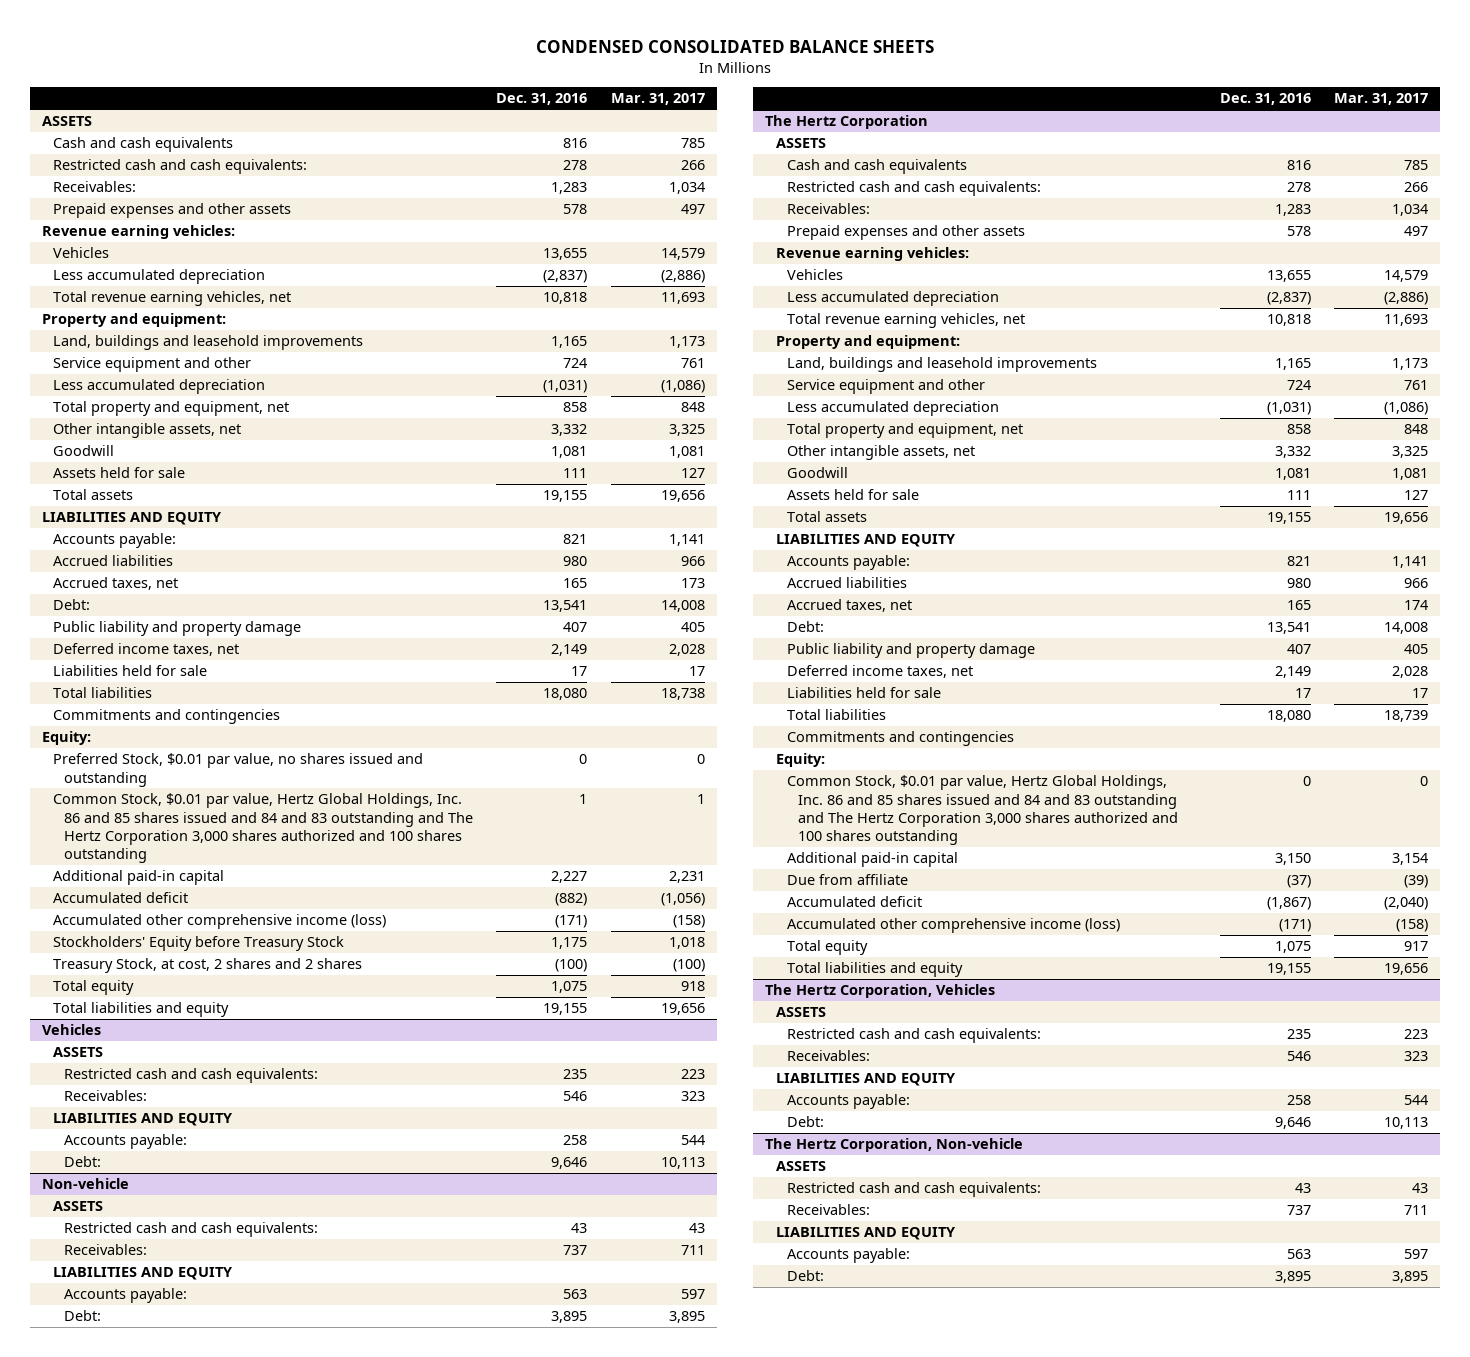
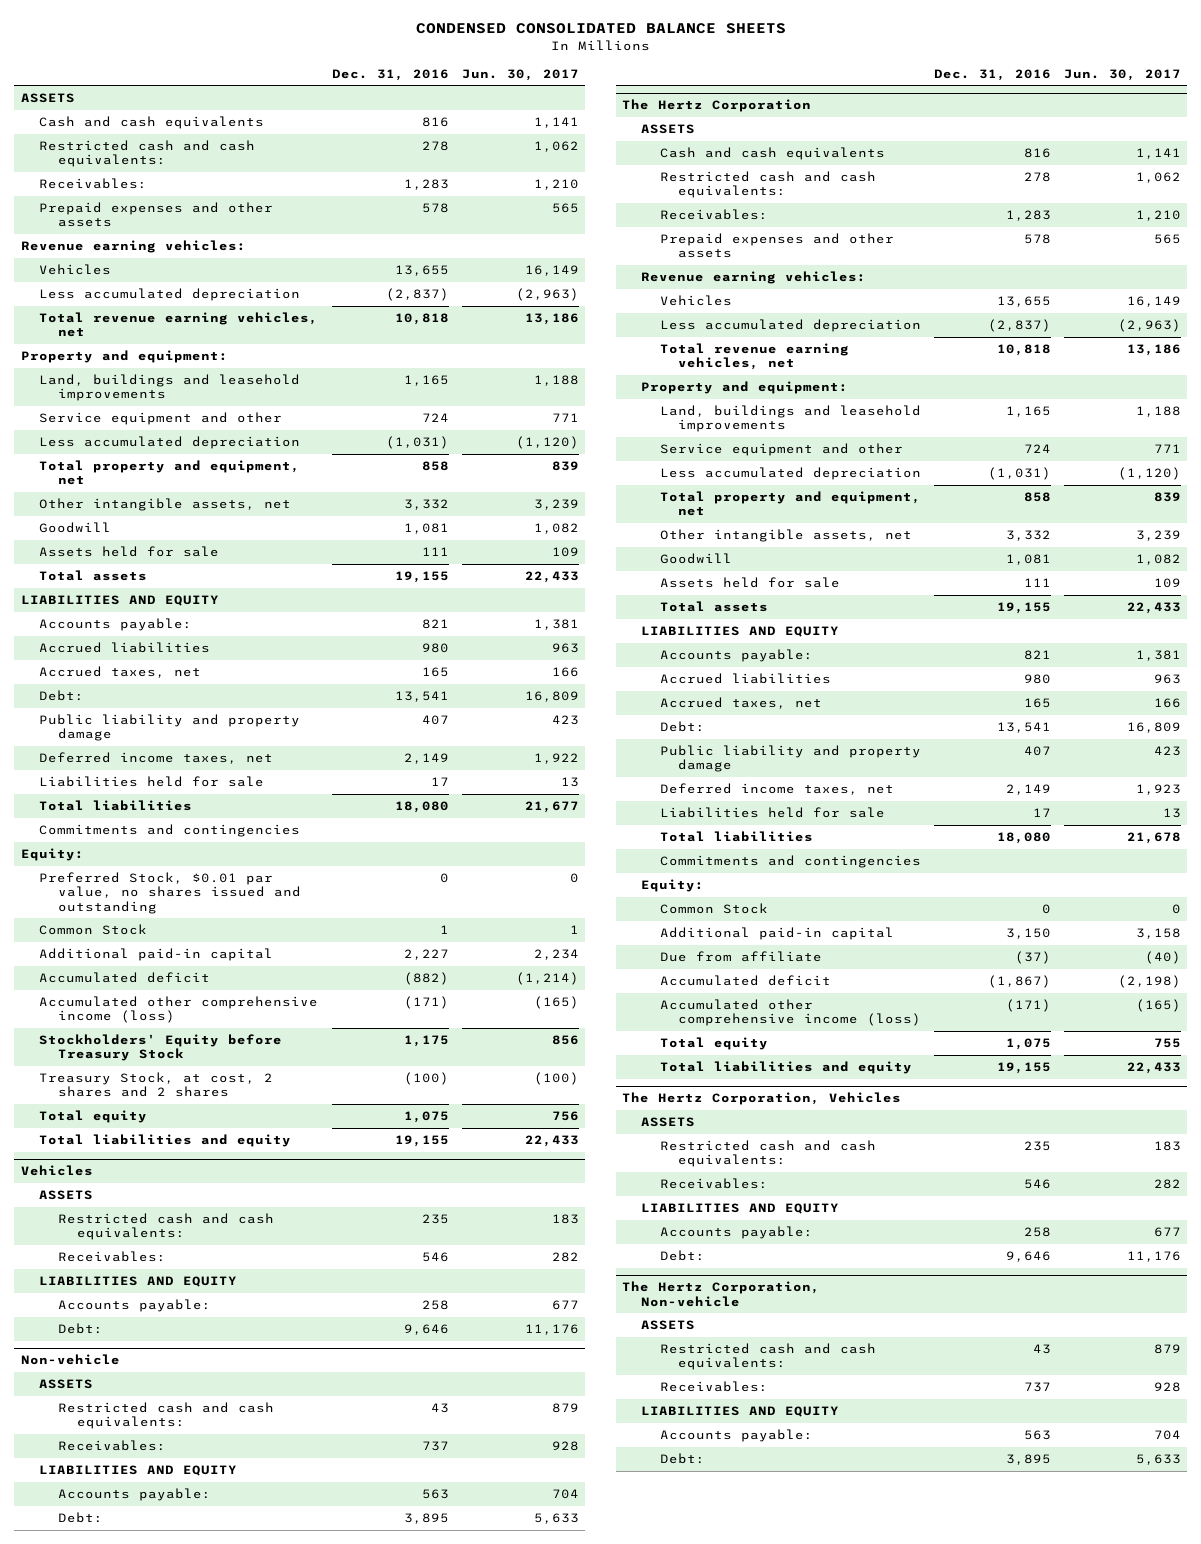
- | Dec. 31, 2016 | Mar. 31, 2017
+ | Dec. 31, 2016 | Jun. 30, 2017
- Common Stock, $0.01 par value, Hertz Global Holdings, Inc. 86 and 85 shares issued and 84 and 83 outstanding and The Hertz Corporation 3,000 shares authorized and 100 shares outstanding | 1 | 1
+ Common Stock | 1 | 1
@ The Hertz Corporation
- Common Stock, $0.01 par value, Hertz Global Holdings, Inc. 86 and 85 shares issued and 84 and 83 outstanding and The Hertz Corporation 3,000 shares authorized and 100 shares outstanding | 0 | 0
+ Common Stock | 0 | 0

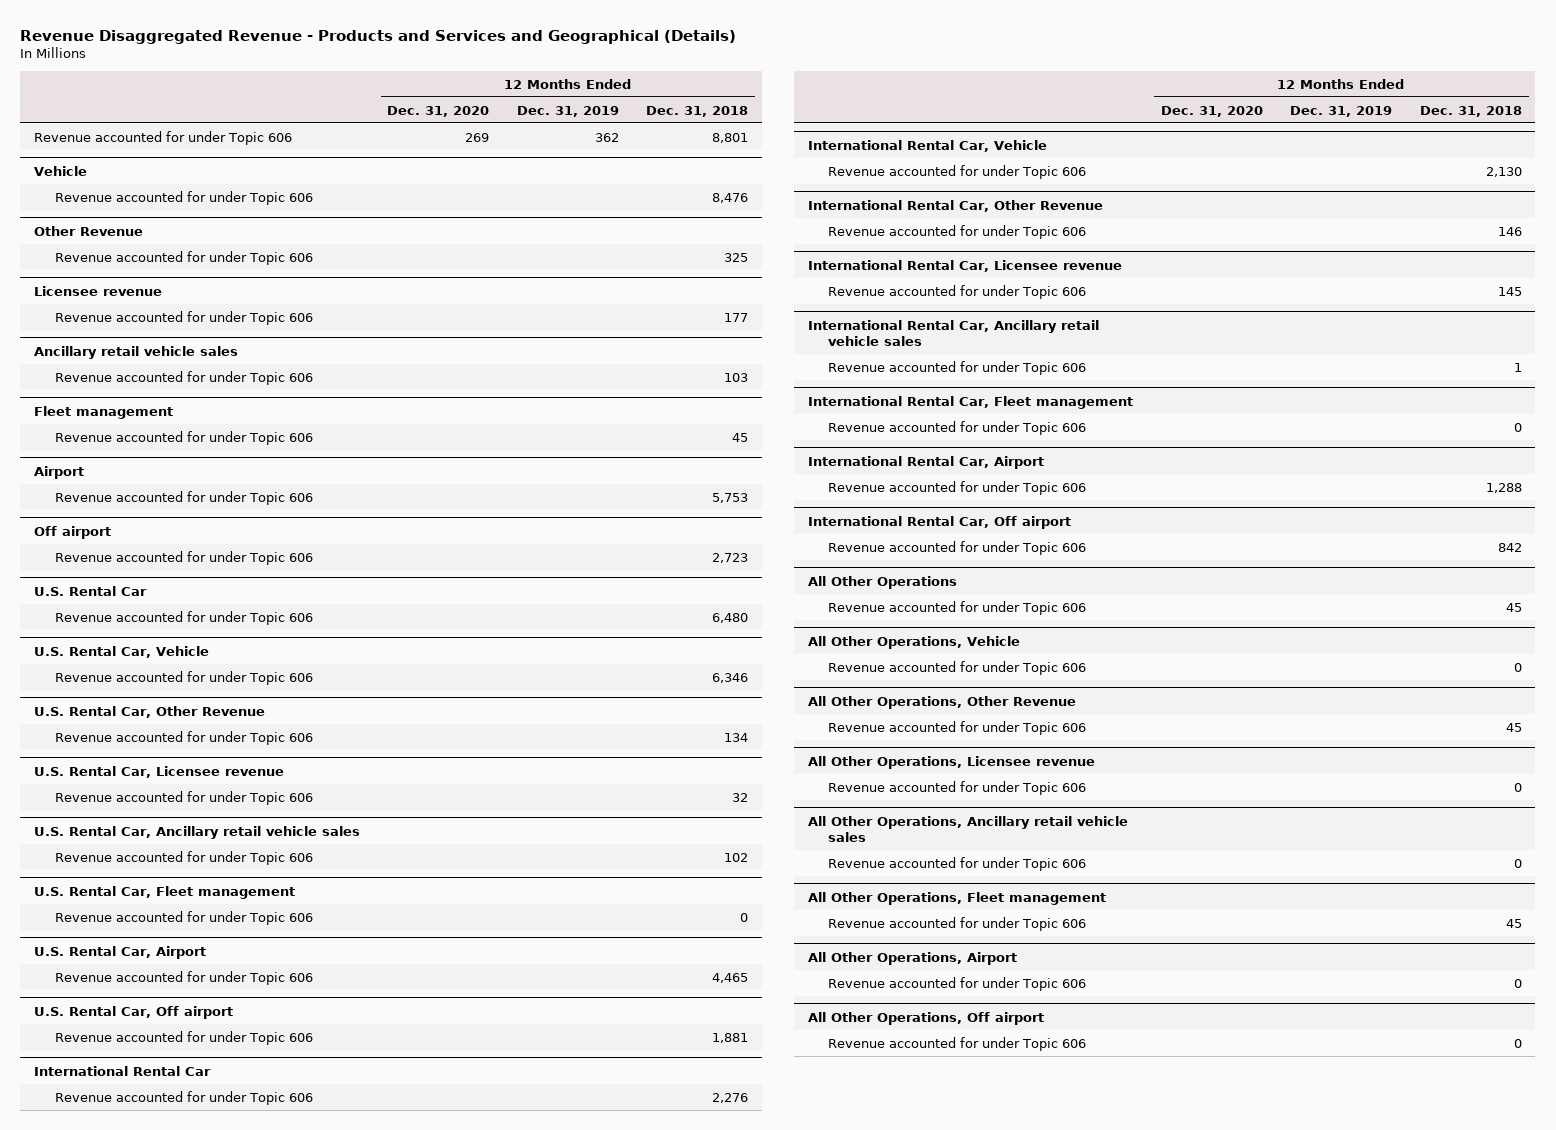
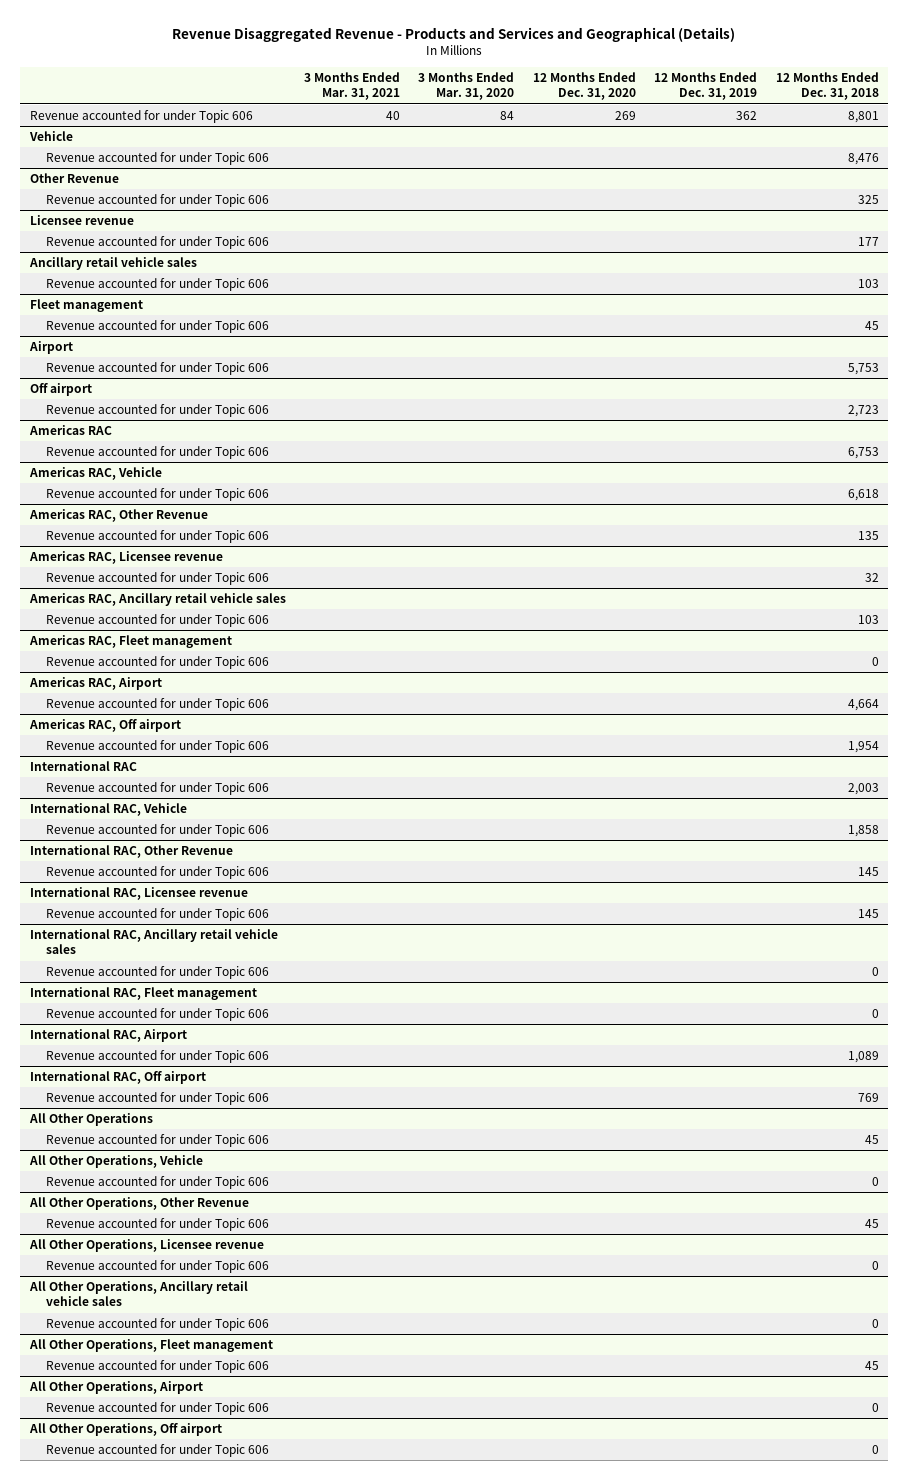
- | 12 Months Ended Dec. 31, 2020 | 12 Months Ended Dec. 31, 2019 | 12 Months Ended Dec. 31, 2018
+ | 3 Months Ended Mar. 31, 2021 | 3 Months Ended Mar. 31, 2020 | 12 Months Ended Dec. 31, 2020 | 12 Months Ended Dec. 31, 2019 | 12 Months Ended Dec. 31, 2018
- U.S. Rental Car
- Revenue accounted for under Topic 606 | | | 6,480
- U.S. Rental Car, Vehicle
- Revenue accounted for under Topic 606 | | | 6,346
- U.S. Rental Car, Other Revenue
- Revenue accounted for under Topic 606 | | | 134
- U.S. Rental Car, Licensee revenue
+ Americas RAC
+ Revenue accounted for under Topic 606 | | | | | 6,753
+ Americas RAC, Vehicle
+ Revenue accounted for under Topic 606 | | | | | 6,618
+ Americas RAC, Other Revenue
+ Revenue accounted for under Topic 606 | | | | | 135
+ Americas RAC, Licensee revenue
- U.S. Rental Car, Ancillary retail vehicle sales
- Revenue accounted for under Topic 606 | | | 102
- U.S. Rental Car, Fleet management
+ Americas RAC, Ancillary retail vehicle sales
+ Revenue accounted for under Topic 606 | | | | | 103
+ Americas RAC, Fleet management
- U.S. Rental Car, Airport
- Revenue accounted for under Topic 606 | | | 4,465
- U.S. Rental Car, Off airport
- Revenue accounted for under Topic 606 | | | 1,881
- International Rental Car
- Revenue accounted for under Topic 606 | | | 2,276
- International Rental Car, Vehicle
- Revenue accounted for under Topic 606 | | | 2,130
- International Rental Car, Other Revenue
- Revenue accounted for under Topic 606 | | | 146
- International Rental Car, Licensee revenue
+ Americas RAC, Airport
+ Revenue accounted for under Topic 606 | | | | | 4,664
+ Americas RAC, Off airport
+ Revenue accounted for under Topic 606 | | | | | 1,954
+ International RAC
+ Revenue accounted for under Topic 606 | | | | | 2,003
+ International RAC, Vehicle
+ Revenue accounted for under Topic 606 | | | | | 1,858
+ International RAC, Other Revenue
- International Rental Car, Ancillary retail vehicle sales
- Revenue accounted for under Topic 606 | | | 1
- International Rental Car, Fleet management
+ International RAC, Licensee revenue
+ Revenue accounted for under Topic 606 | | | | | 145
+ International RAC, Ancillary retail vehicle sales
- International Rental Car, Airport
- Revenue accounted for under Topic 606 | | | 1,288
- International Rental Car, Off airport
- Revenue accounted for under Topic 606 | | | 842
+ International RAC, Fleet management
+ Revenue accounted for under Topic 606 | | | | | 0
+ International RAC, Airport
+ Revenue accounted for under Topic 606 | | | | | 1,089
+ International RAC, Off airport
+ Revenue accounted for under Topic 606 | | | | | 769

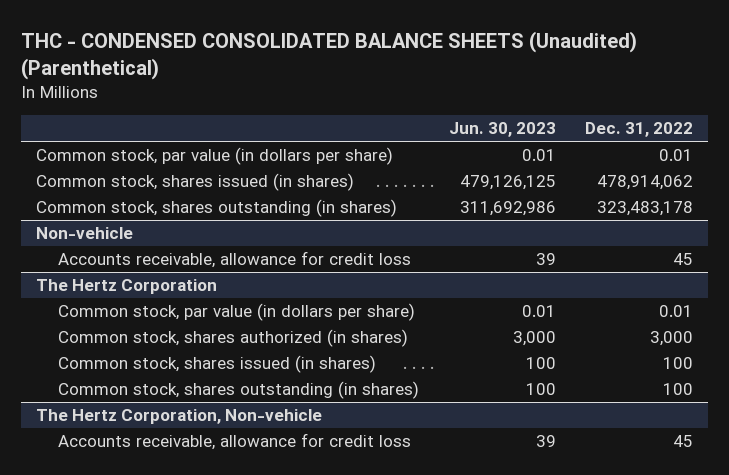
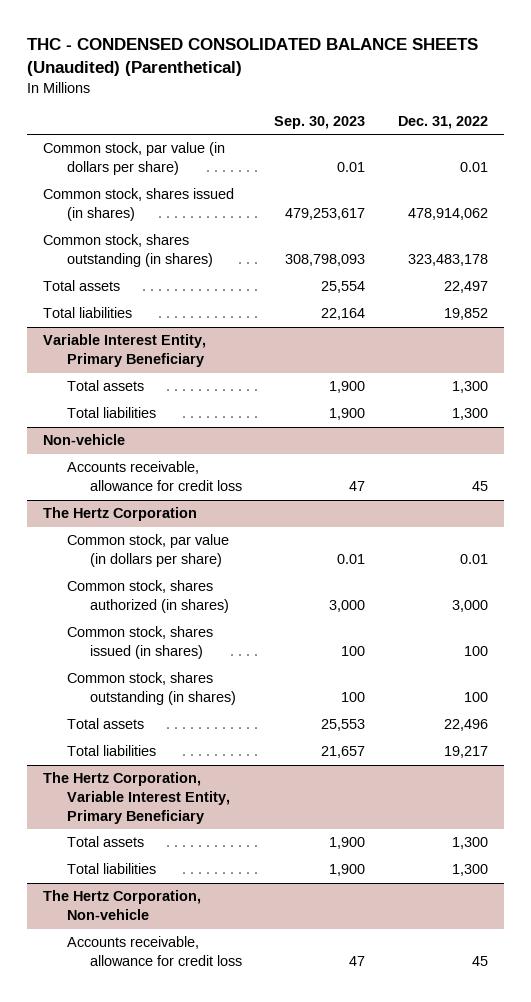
- | Jun. 30, 2023 | Dec. 31, 2022
+ | Sep. 30, 2023 | Dec. 31, 2022
+ Total assets | 25,554 | 22,497
+ Total liabilities | 22,164 | 19,852
+ Variable Interest Entity, Primary Beneficiary
+ Total assets | 1,900 | 1,300
+ Total liabilities | 1,900 | 1,300
@ The Hertz Corporation
+ Total assets | 25,553 | 22,496
+ Total liabilities | 21,657 | 19,217
+ The Hertz Corporation, Variable Interest Entity, Primary Beneficiary
+ Total assets | 1,900 | 1,300
+ Total liabilities | 1,900 | 1,300

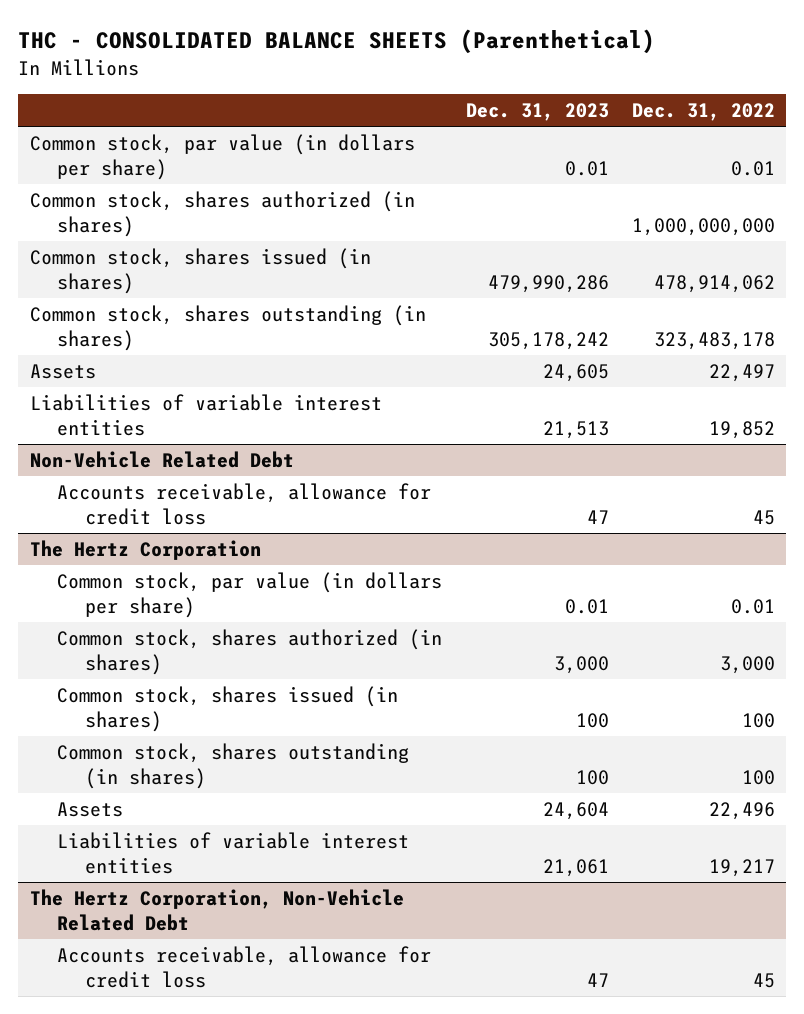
- THC - CONDENSED CONSOLIDATED BALANCE SHEETS (Unaudited) (Parenthetical)
+ THC - CONSOLIDATED BALANCE SHEETS (Parenthetical)
- | Sep. 30, 2023 | Dec. 31, 2022
+ | Dec. 31, 2023 | Dec. 31, 2022
+ Common stock, shares authorized (in shares) | | 1,000,000,000
- Total assets | 25,554 | 22,497
- Total liabilities | 22,164 | 19,852
- Variable Interest Entity, Primary Beneficiary
- Total assets | 1,900 | 1,300
- Total liabilities | 1,900 | 1,300
- Non-vehicle
+ Assets | 24,605 | 22,497
+ Liabilities of variable interest entities | 21,513 | 19,852
+ Non-Vehicle Related Debt
@ The Hertz Corporation
- Total assets | 25,553 | 22,496
- Total liabilities | 21,657 | 19,217
- The Hertz Corporation, Variable Interest Entity, Primary Beneficiary
- Total assets | 1,900 | 1,300
- Total liabilities | 1,900 | 1,300
- The Hertz Corporation, Non-vehicle
@ The Hertz Corporation
+ Assets | 24,604 | 22,496
+ Liabilities of variable interest entities | 21,061 | 19,217
+ The Hertz Corporation, Non-Vehicle Related Debt

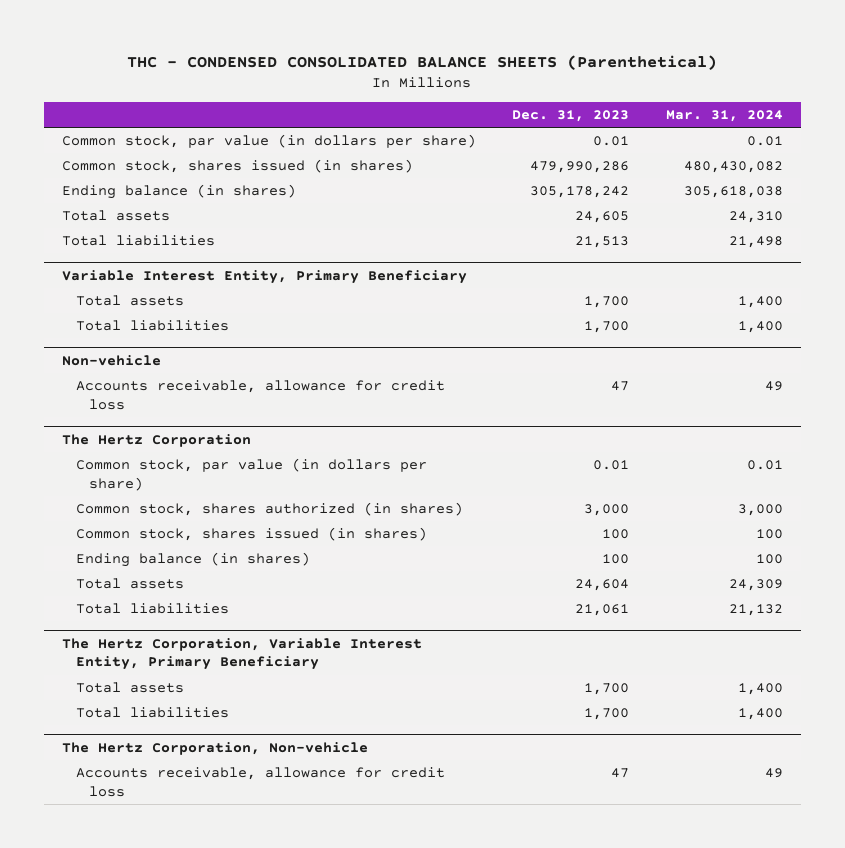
- THC - CONSOLIDATED BALANCE SHEETS (Parenthetical)
+ THC - CONDENSED CONSOLIDATED BALANCE SHEETS (Parenthetical)
- | Dec. 31, 2023 | Dec. 31, 2022
+ | Dec. 31, 2023 | Mar. 31, 2024
- Common stock, shares authorized (in shares) | | 1,000,000,000
- Common stock, shares outstanding (in shares) | 305,178,242 | 323,483,178
- Assets | 24,605 | 22,497
- Liabilities of variable interest entities | 21,513 | 19,852
- Non-Vehicle Related Debt
+ Ending balance (in shares) | 305,178,242 | 305,618,038
+ Total assets | 24,605 | 24,310
+ Total liabilities | 21,513 | 21,498
+ Variable Interest Entity, Primary Beneficiary
+ Total assets | 1,700 | 1,400
+ Total liabilities | 1,700 | 1,400
+ Non-vehicle
@ The Hertz Corporation
- Common stock, shares outstanding (in shares) | 100 | 100
- Assets | 24,604 | 22,496
- Liabilities of variable interest entities | 21,061 | 19,217
- The Hertz Corporation, Non-Vehicle Related Debt
@ The Hertz Corporation
+ Ending balance (in shares) | 100 | 100
+ Total assets | 24,604 | 24,309
+ Total liabilities | 21,061 | 21,132
+ The Hertz Corporation, Variable Interest Entity, Primary Beneficiary
+ Total assets | 1,700 | 1,400
+ Total liabilities | 1,700 | 1,400
+ The Hertz Corporation, Non-vehicle

